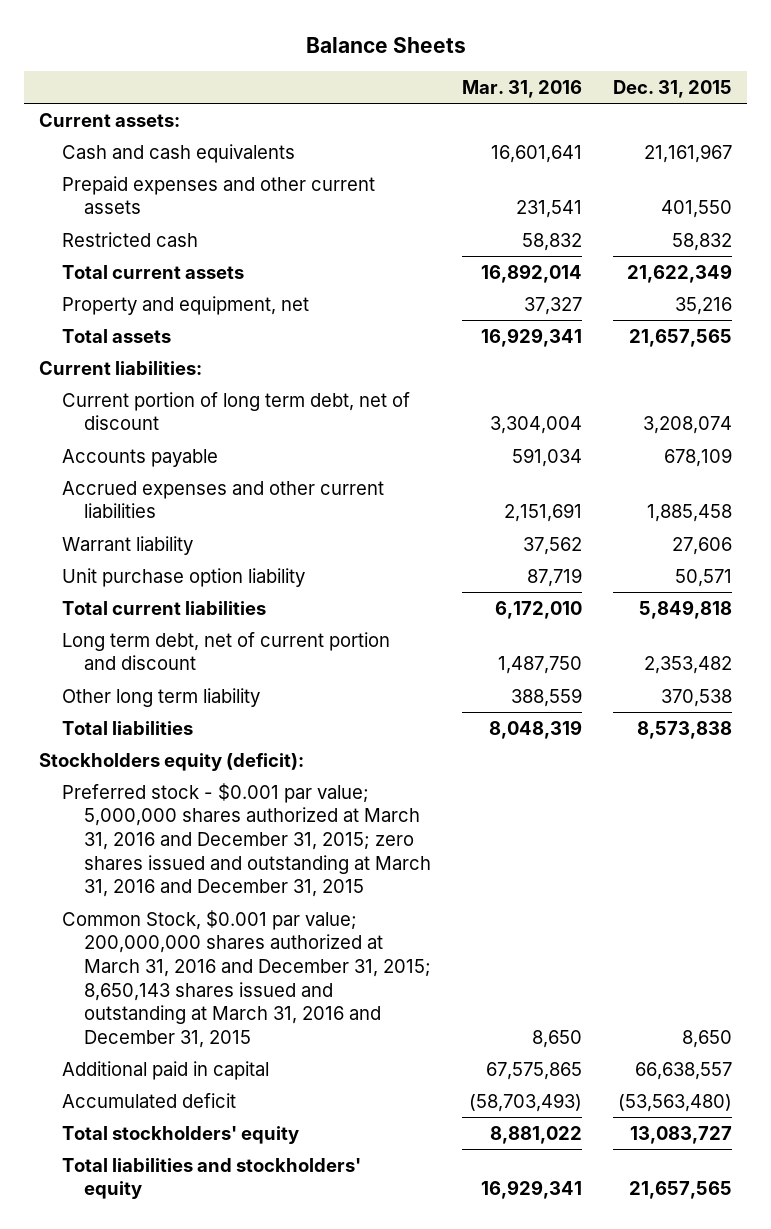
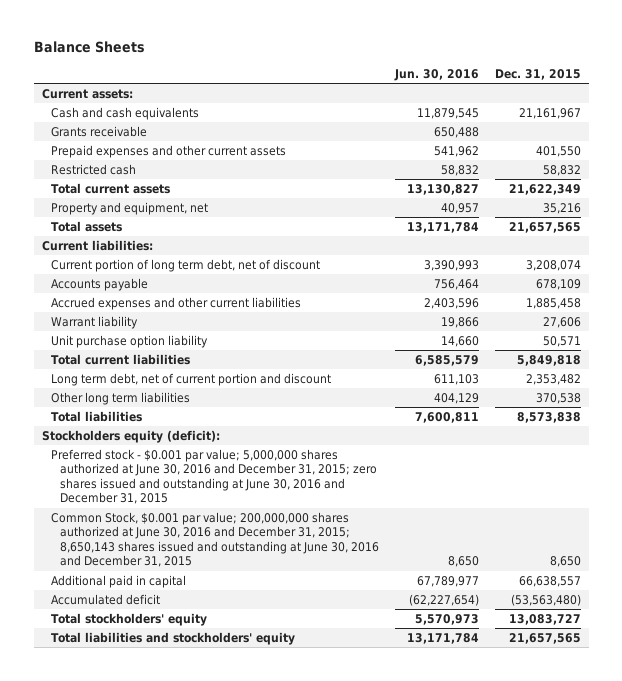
- | Mar. 31, 2016 | Dec. 31, 2015
+ | Jun. 30, 2016 | Dec. 31, 2015
+ Grants receivable | 650,488 |
- Other long term liability | 388,559 | 370,538
+ Other long term liabilities | 404,129 | 370,538
- Preferred stock - $0.001 par value; 5,000,000 shares authorized at March 31, 2016 and December 31, 2015; zero shares issued and outstanding at March 31, 2016 and December 31, 2015
- Common Stock, $0.001 par value; 200,000,000 shares authorized at March 31, 2016 and December 31, 2015; 8,650,143 shares issued and outstanding at March 31, 2016 and December 31, 2015 | 8,650 | 8,650
+ Preferred stock - $0.001 par value; 5,000,000 shares authorized at June 30, 2016 and December 31, 2015; zero shares issued and outstanding at June 30, 2016 and December 31, 2015
+ Common Stock, $0.001 par value; 200,000,000 shares authorized at June 30, 2016 and December 31, 2015; 8,650,143 shares issued and outstanding at June 30, 2016 and December 31, 2015 | 8,650 | 8,650

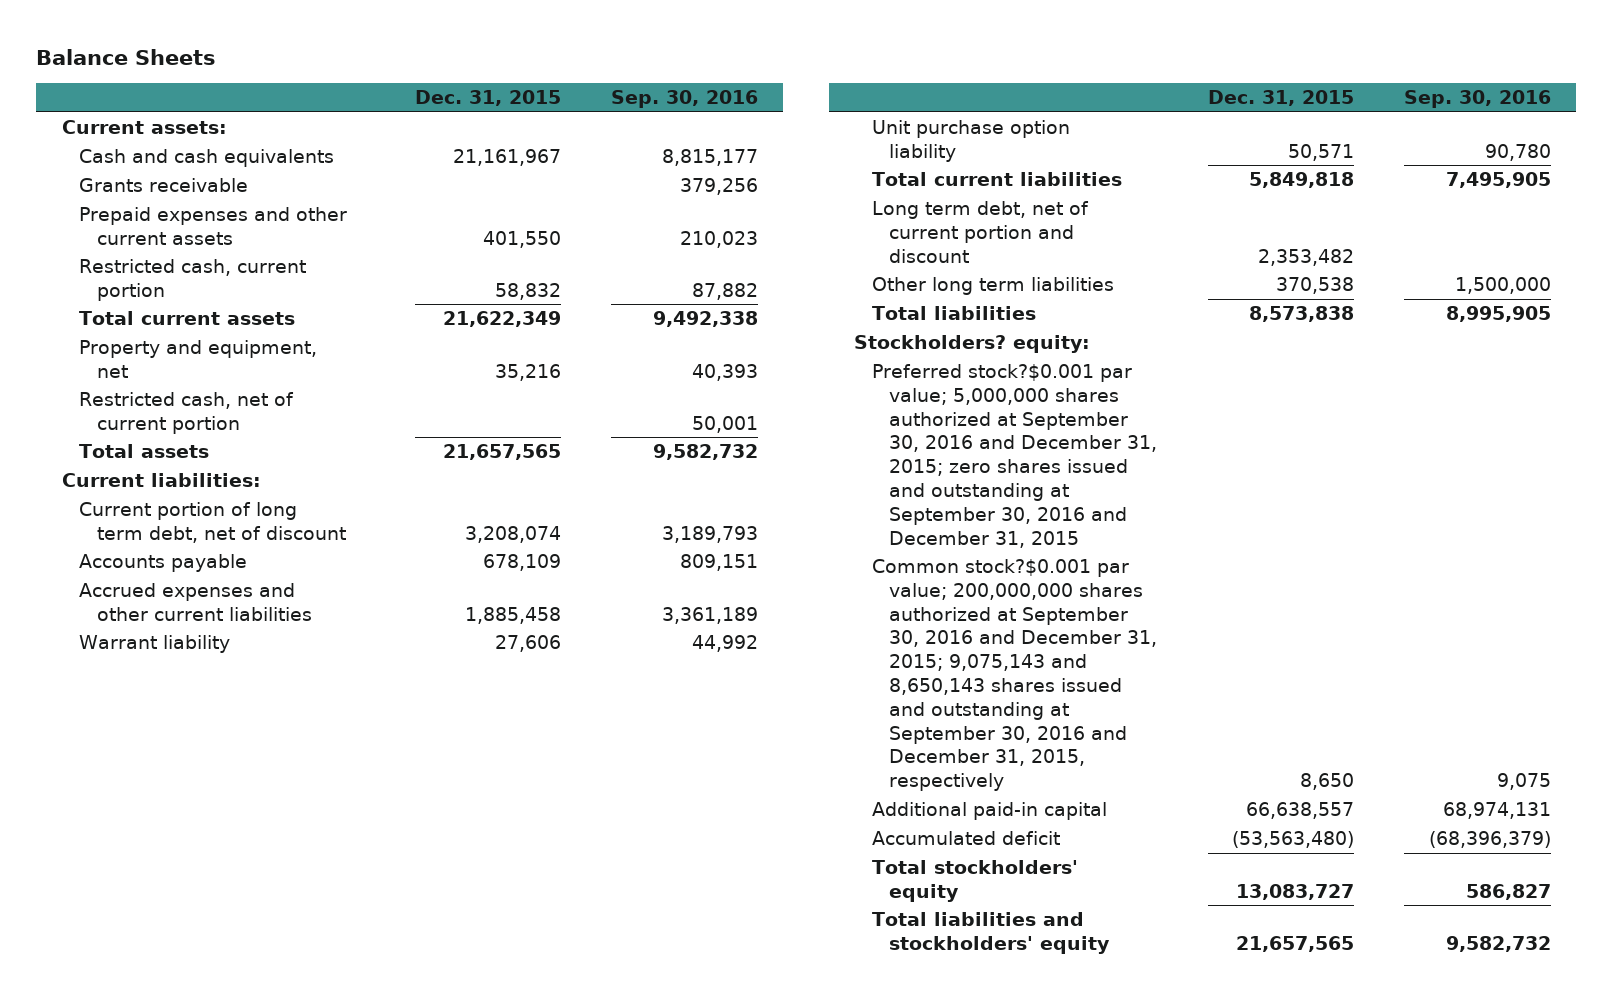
- | Jun. 30, 2016 | Dec. 31, 2015
+ | Dec. 31, 2015 | Sep. 30, 2016
- Restricted cash | 58,832 | 58,832
+ Restricted cash, current portion | 58,832 | 87,882
+ Restricted cash, net of current portion | | 50,001
- Stockholders equity (deficit):
- Preferred stock - $0.001 par value; 5,000,000 shares authorized at June 30, 2016 and December 31, 2015; zero shares issued and outstanding at June 30, 2016 and December 31, 2015
- Common Stock, $0.001 par value; 200,000,000 shares authorized at June 30, 2016 and December 31, 2015; 8,650,143 shares issued and outstanding at June 30, 2016 and December 31, 2015 | 8,650 | 8,650
- Additional paid in capital | 67,789,977 | 66,638,557
+ Stockholders? equity:
+ Preferred stock?$0.001 par value; 5,000,000 shares authorized at September 30, 2016 and December 31, 2015; zero shares issued and outstanding at September 30, 2016 and December 31, 2015
+ Common stock?$0.001 par value; 200,000,000 shares authorized at September 30, 2016 and December 31, 2015; 9,075,143 and 8,650,143 shares issued and outstanding at September 30, 2016 and December 31, 2015, respectively | 8,650 | 9,075
+ Additional paid-in capital | 66,638,557 | 68,974,131

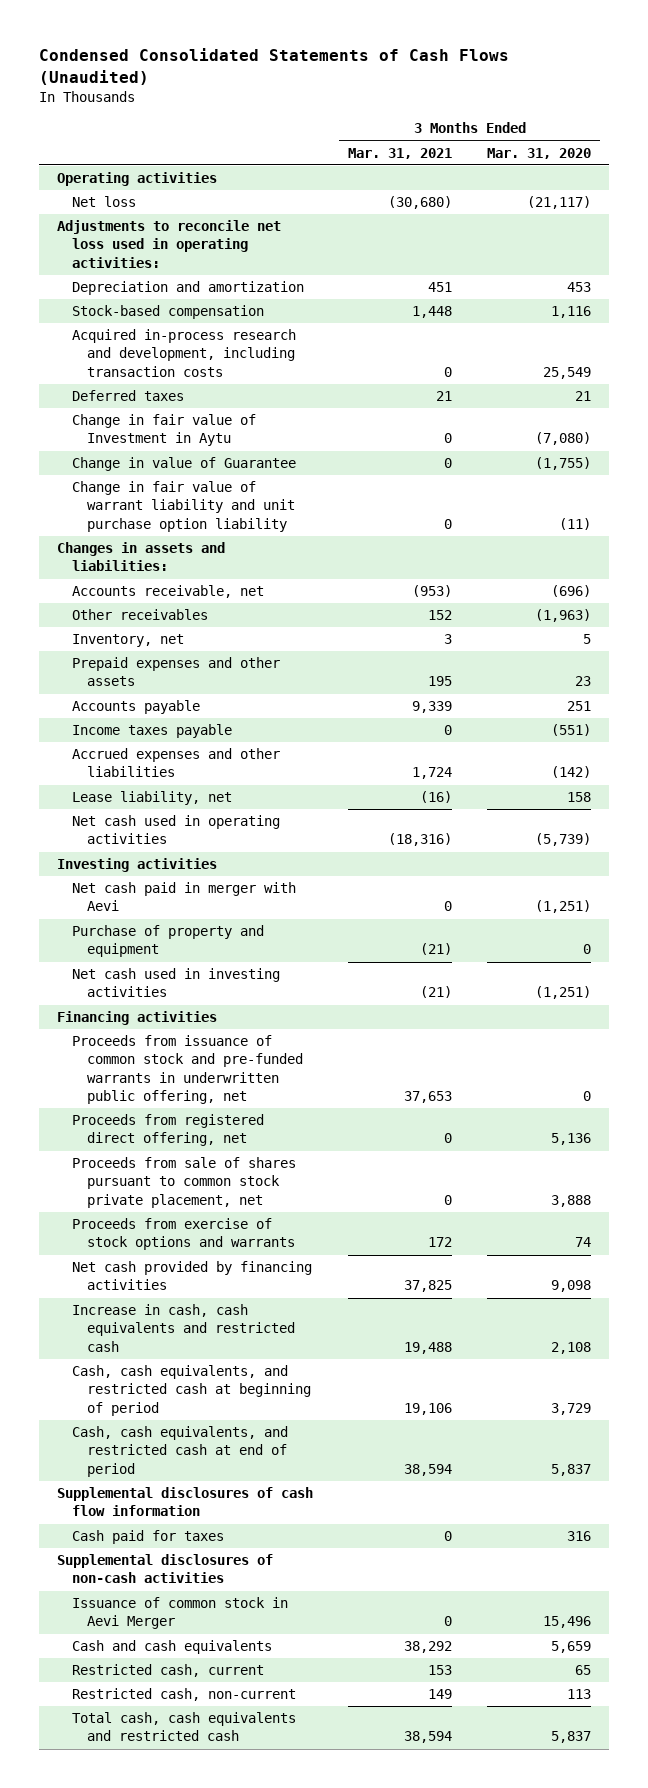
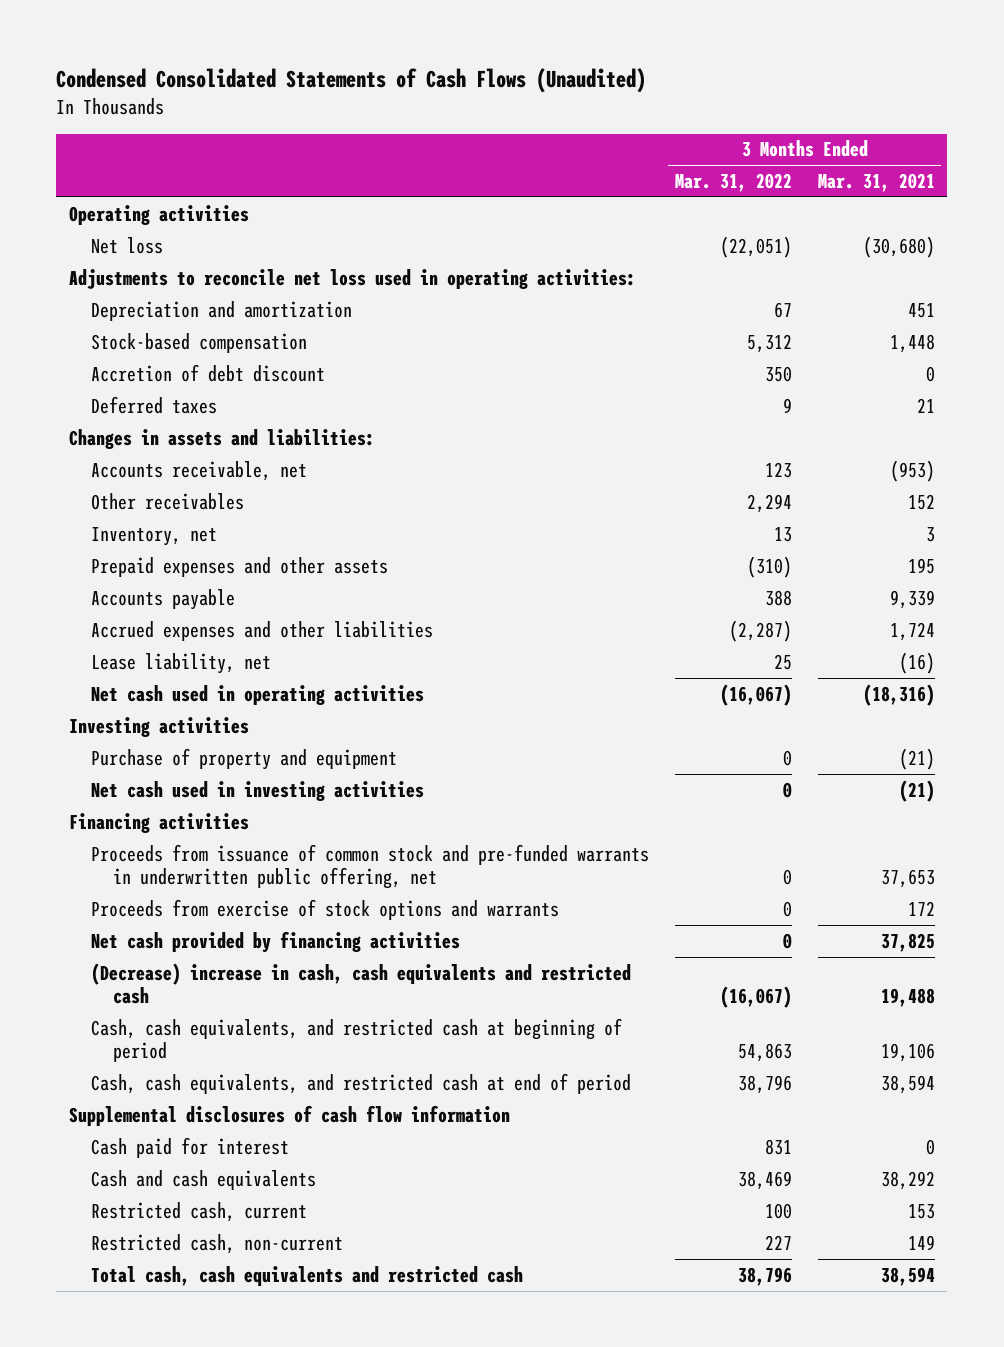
- | 3 Months Ended Mar. 31, 2021 | 3 Months Ended Mar. 31, 2020
+ | 3 Months Ended Mar. 31, 2022 | 3 Months Ended Mar. 31, 2021
- Acquired in-process research and development, including transaction costs | 0 | 25,549
+ Accretion of debt discount | 350 | 0
- Change in fair value of Investment in Aytu | 0 | (7,080)
- Change in value of Guarantee | 0 | (1,755)
- Change in fair value of warrant liability and unit purchase option liability | 0 | (11)
- Income taxes payable | 0 | (551)
- Net cash paid in merger with Aevi | 0 | (1,251)
- Proceeds from registered direct offering, net | 0 | 5,136
- Proceeds from sale of shares pursuant to common stock private placement, net | 0 | 3,888
- Increase in cash, cash equivalents and restricted cash | 19,488 | 2,108
+ (Decrease) increase in cash, cash equivalents and restricted cash | (16,067) | 19,488
- Cash paid for taxes | 0 | 316
- Supplemental disclosures of non-cash activities
- Issuance of common stock in Aevi Merger | 0 | 15,496
+ Cash paid for interest | 831 | 0

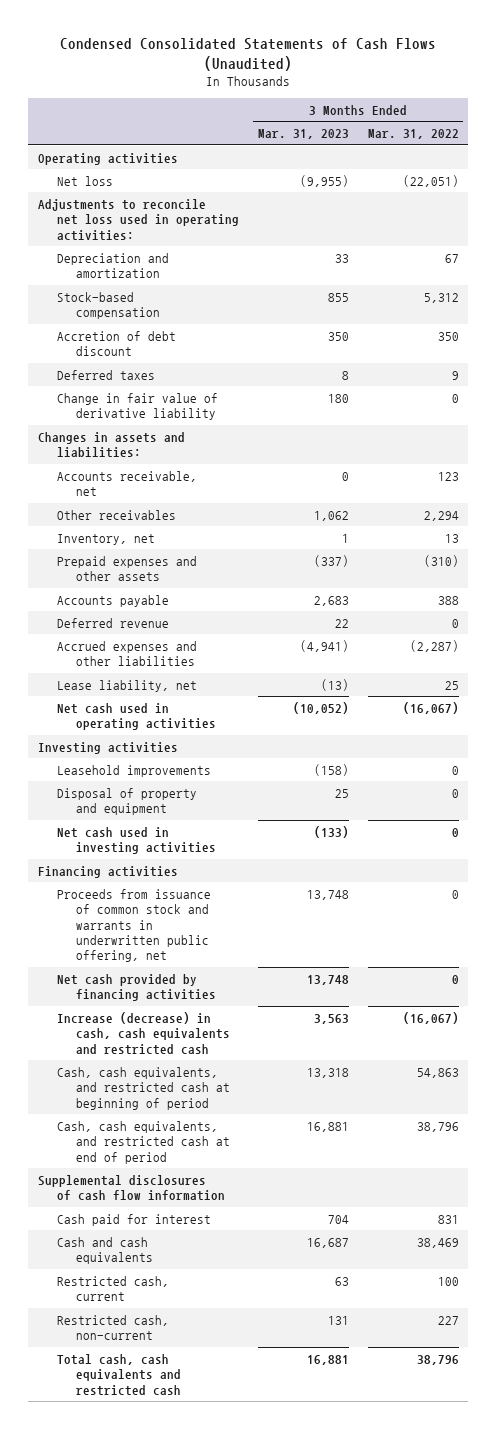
- | 3 Months Ended Mar. 31, 2022 | 3 Months Ended Mar. 31, 2021
+ | 3 Months Ended Mar. 31, 2023 | 3 Months Ended Mar. 31, 2022
+ Change in fair value of derivative liability | 180 | 0
+ Deferred revenue | 22 | 0
- Purchase of property and equipment | 0 | (21)
+ Leasehold improvements | (158) | 0
+ Disposal of property and equipment | 25 | 0
- Proceeds from issuance of common stock and pre-funded warrants in underwritten public offering, net | 0 | 37,653
- Proceeds from exercise of stock options and warrants | 0 | 172
+ Proceeds from issuance of common stock and warrants in underwritten public offering, net | 13,748 | 0
- (Decrease) increase in cash, cash equivalents and restricted cash | (16,067) | 19,488
+ Increase (decrease) in cash, cash equivalents and restricted cash | 3,563 | (16,067)

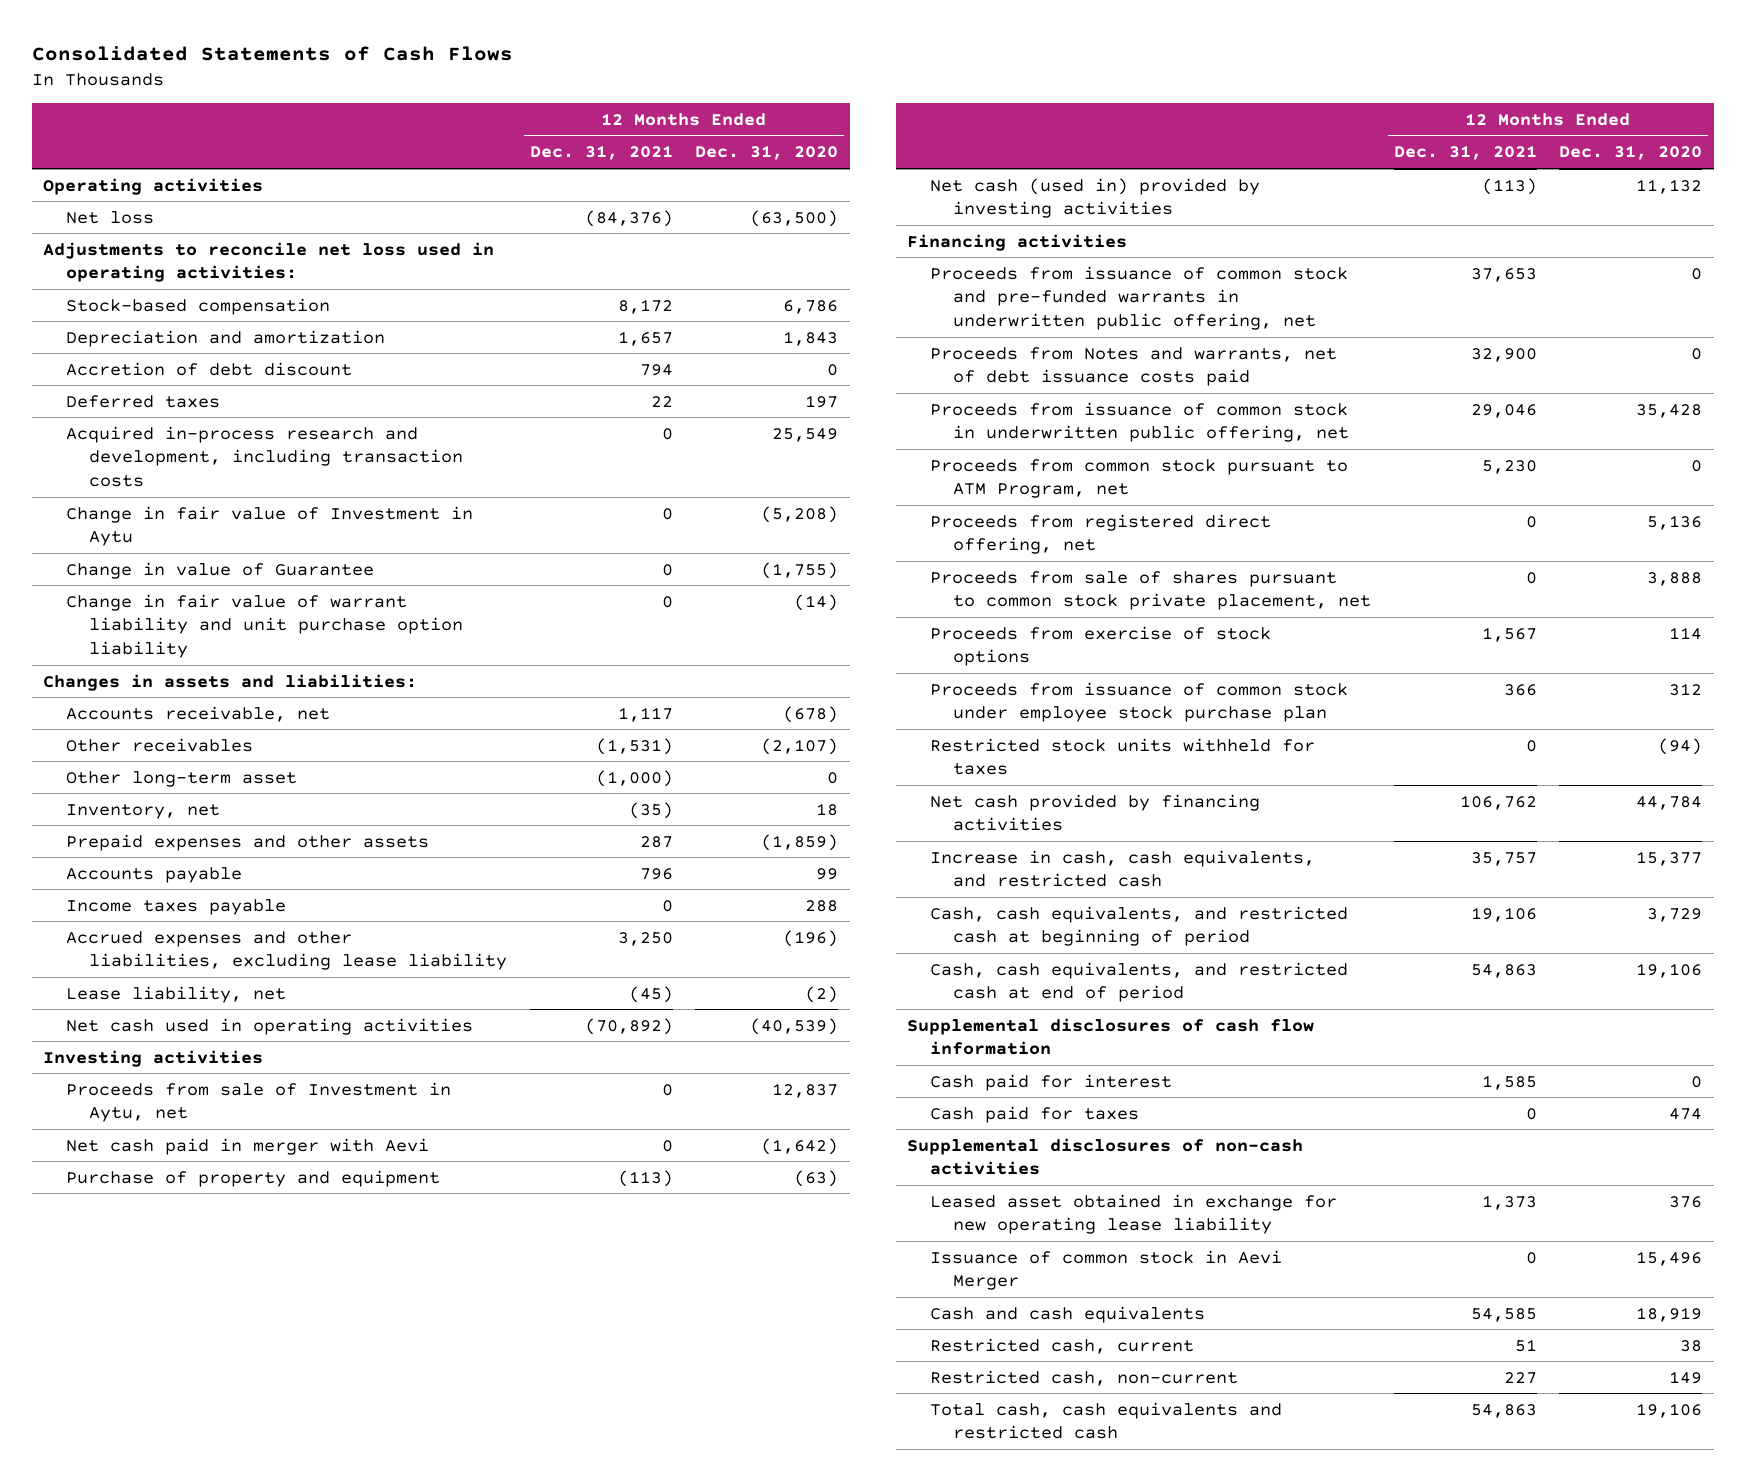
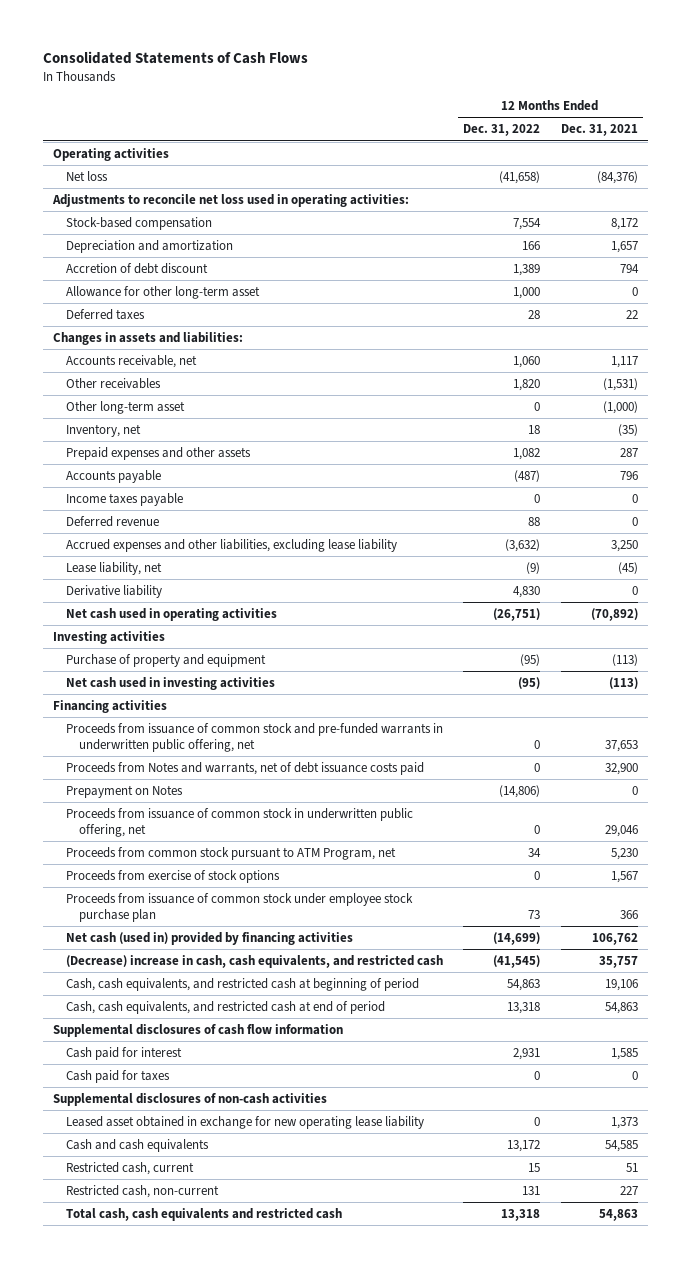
- | 12 Months Ended Dec. 31, 2021 | 12 Months Ended Dec. 31, 2020
+ | 12 Months Ended Dec. 31, 2022 | 12 Months Ended Dec. 31, 2021
+ Allowance for other long-term asset | 1,000 | 0
- Acquired in-process research and development, including transaction costs | 0 | 25,549
- Change in fair value of Investment in Aytu | 0 | (5,208)
- Change in value of Guarantee | 0 | (1,755)
- Change in fair value of warrant liability and unit purchase option liability | 0 | (14)
+ Deferred revenue | 88 | 0
+ Derivative liability | 4,830 | 0
- Proceeds from sale of Investment in Aytu, net | 0 | 12,837
- Net cash paid in merger with Aevi | 0 | (1,642)
- Net cash (used in) provided by investing activities | (113) | 11,132
+ Net cash used in investing activities | (95) | (113)
+ Prepayment on Notes | (14,806) | 0
- Proceeds from registered direct offering, net | 0 | 5,136
- Proceeds from sale of shares pursuant to common stock private placement, net | 0 | 3,888
- Restricted stock units withheld for taxes | 0 | (94)
- Net cash provided by financing activities | 106,762 | 44,784
- Increase in cash, cash equivalents, and restricted cash | 35,757 | 15,377
+ Net cash (used in) provided by financing activities | (14,699) | 106,762
+ (Decrease) increase in cash, cash equivalents, and restricted cash | (41,545) | 35,757
- Issuance of common stock in Aevi Merger | 0 | 15,496

